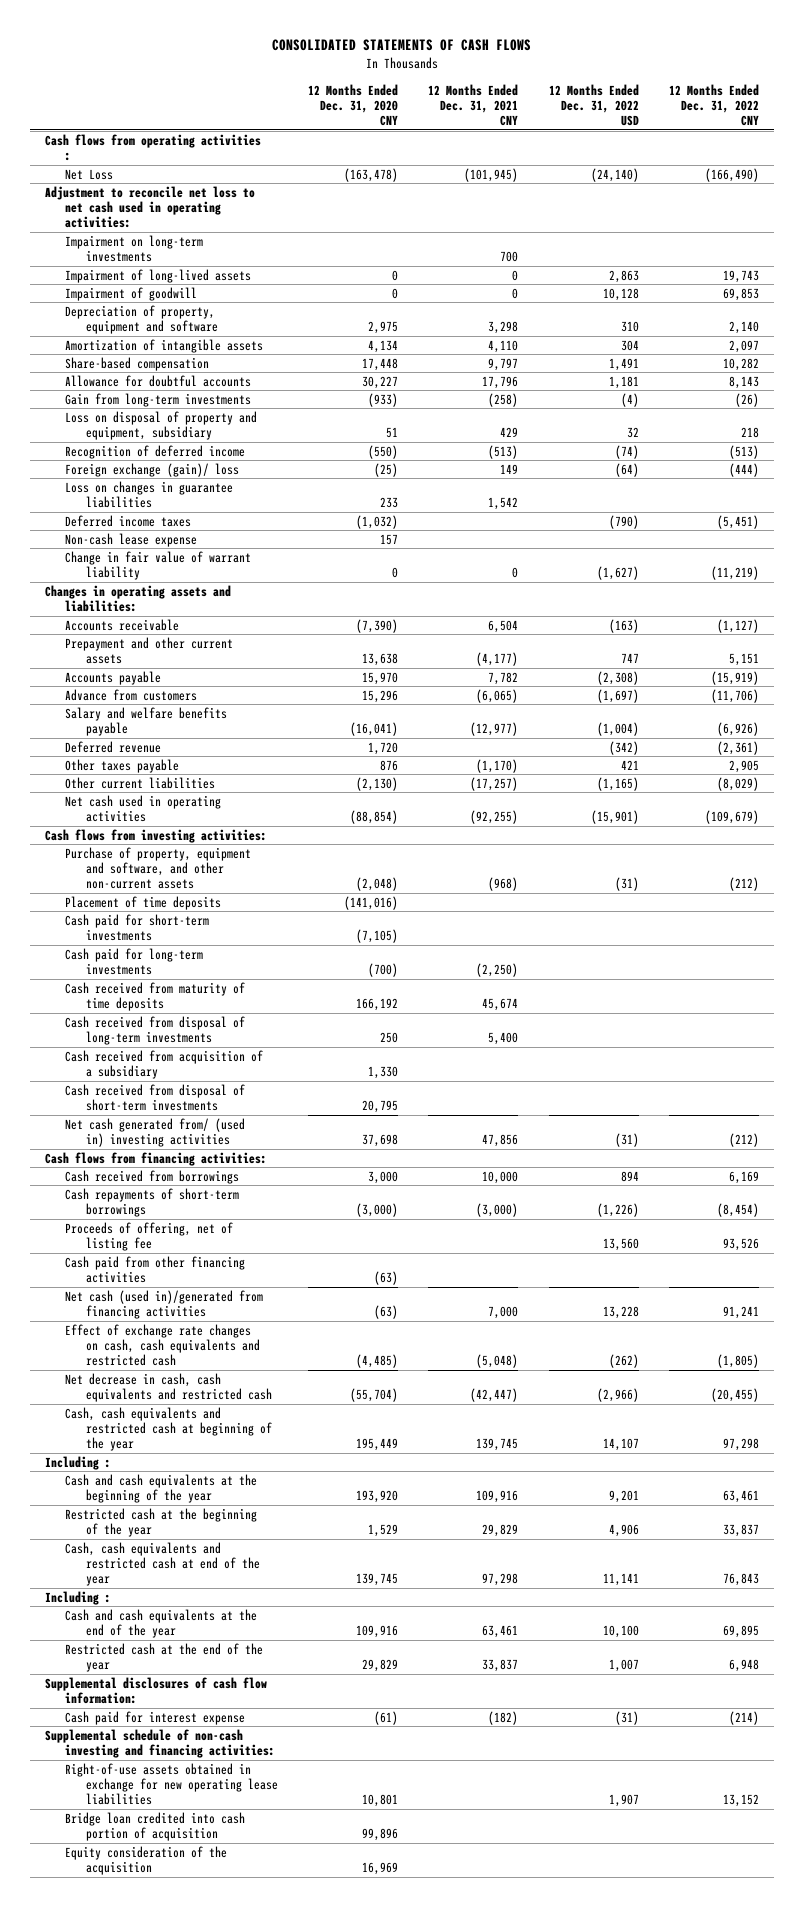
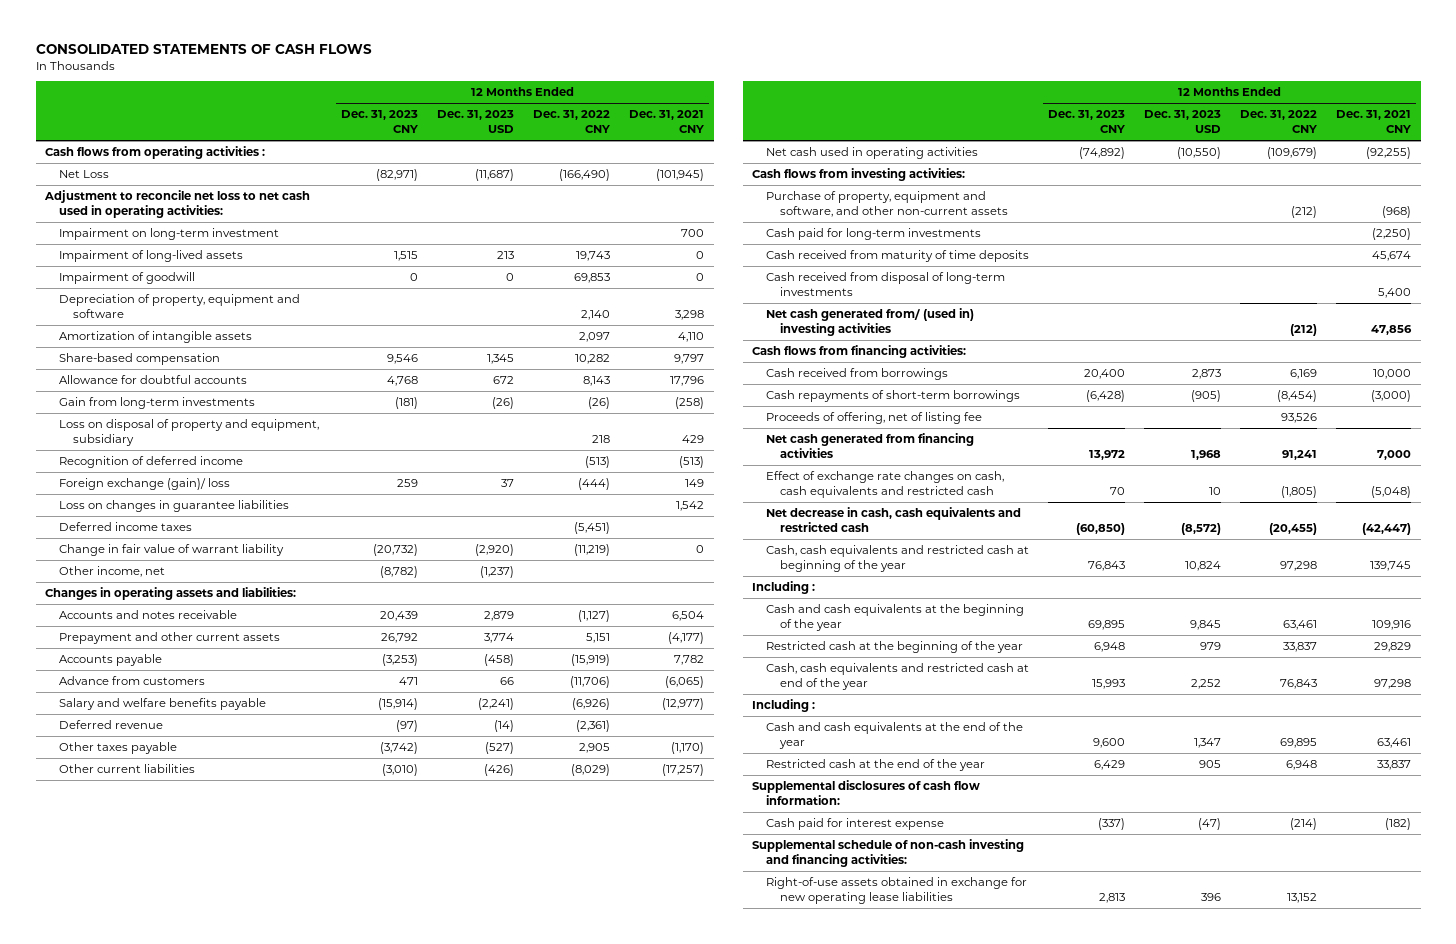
- | 12 Months Ended Dec. 31, 2020 CNY | 12 Months Ended Dec. 31, 2021 CNY | 12 Months Ended Dec. 31, 2022 USD | 12 Months Ended Dec. 31, 2022 CNY
+ | 12 Months Ended Dec. 31, 2023 CNY | 12 Months Ended Dec. 31, 2023 USD | 12 Months Ended Dec. 31, 2022 CNY | 12 Months Ended Dec. 31, 2021 CNY
- Impairment on long-term investments | | 700 | |
+ Impairment on long-term investment | | | | 700
- Non-cash lease expense | 157 | | |
+ Other income, net | (8,782) | (1,237) | |
- Accounts receivable | (7,390) | 6,504 | (163) | (1,127)
+ Accounts and notes receivable | 20,439 | 2,879 | (1,127) | 6,504
- Placement of time deposits | (141,016) | | |
- Cash paid for short-term investments | (7,105) | | |
- Cash received from acquisition of a subsidiary | 1,330 | | |
- Cash received from disposal of short-term investments | 20,795 | | |
- Cash paid from other financing activities | (63) | | |
- Net cash (used in)/generated from financing activities | (63) | 7,000 | 13,228 | 91,241
+ Net cash generated from financing activities | 13,972 | 1,968 | 91,241 | 7,000
- Bridge loan credited into cash portion of acquisition | 99,896 | | |
- Equity consideration of the acquisition | 16,969 | | |

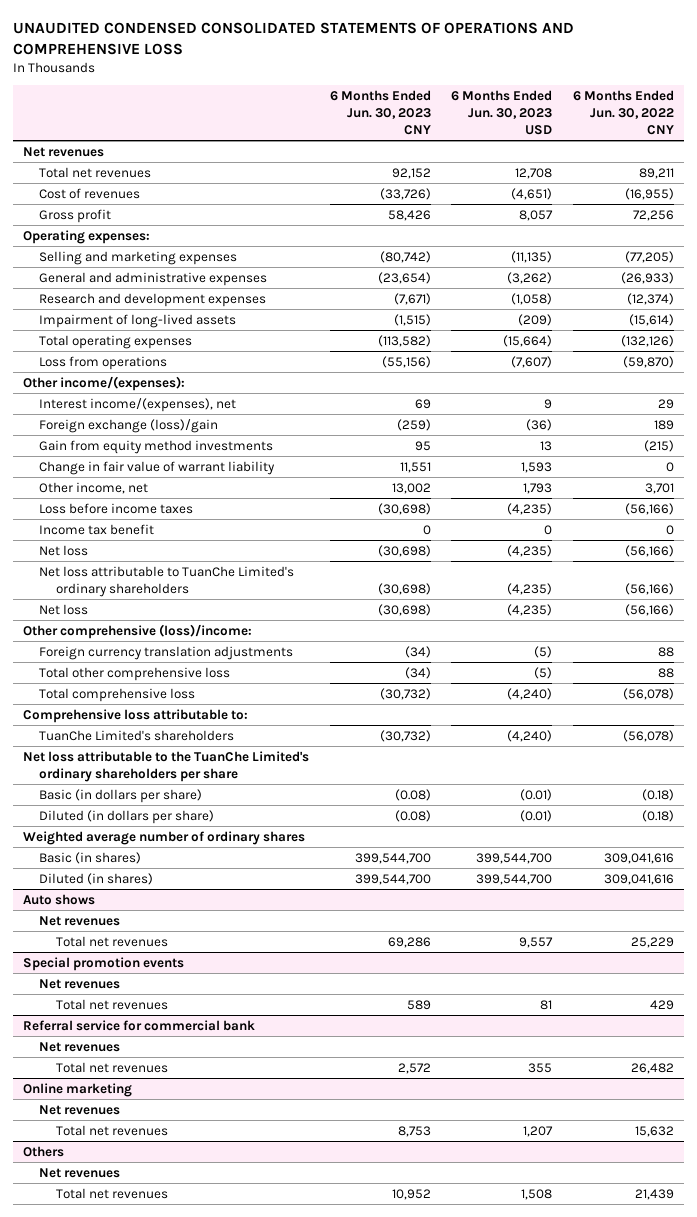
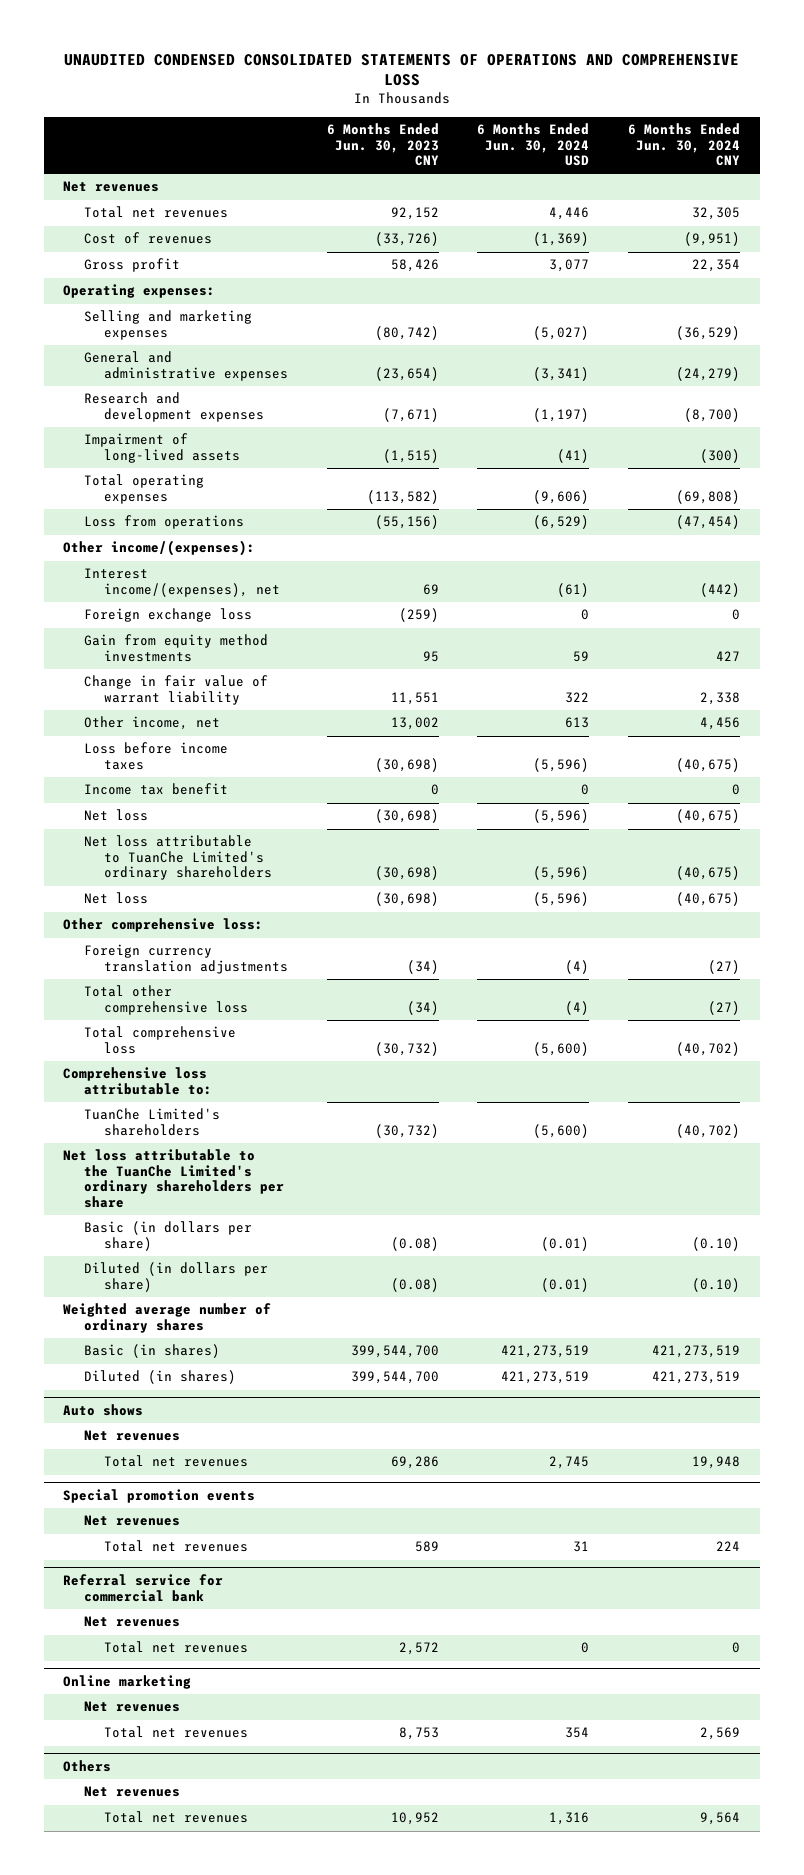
- | 6 Months Ended Jun. 30, 2023 CNY | 6 Months Ended Jun. 30, 2023 USD | 6 Months Ended Jun. 30, 2022 CNY
+ | 6 Months Ended Jun. 30, 2023 CNY | 6 Months Ended Jun. 30, 2024 USD | 6 Months Ended Jun. 30, 2024 CNY
- Foreign exchange (loss)/gain | (259) | (36) | 189
+ Foreign exchange loss | (259) | 0 | 0
- Other comprehensive (loss)/income:
+ Other comprehensive loss:

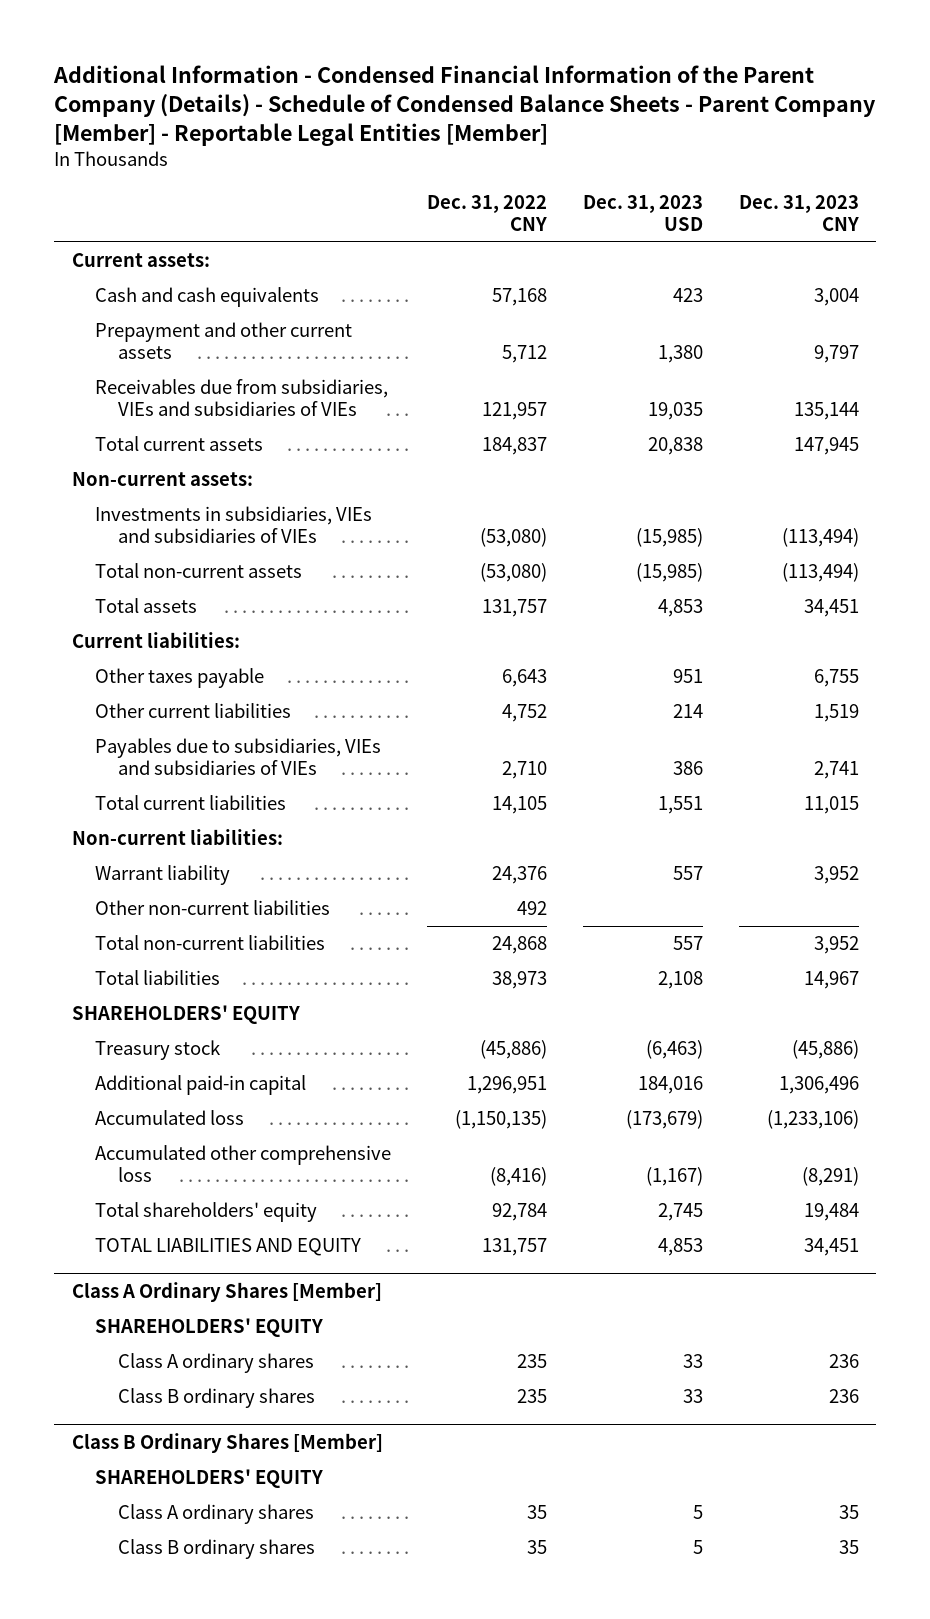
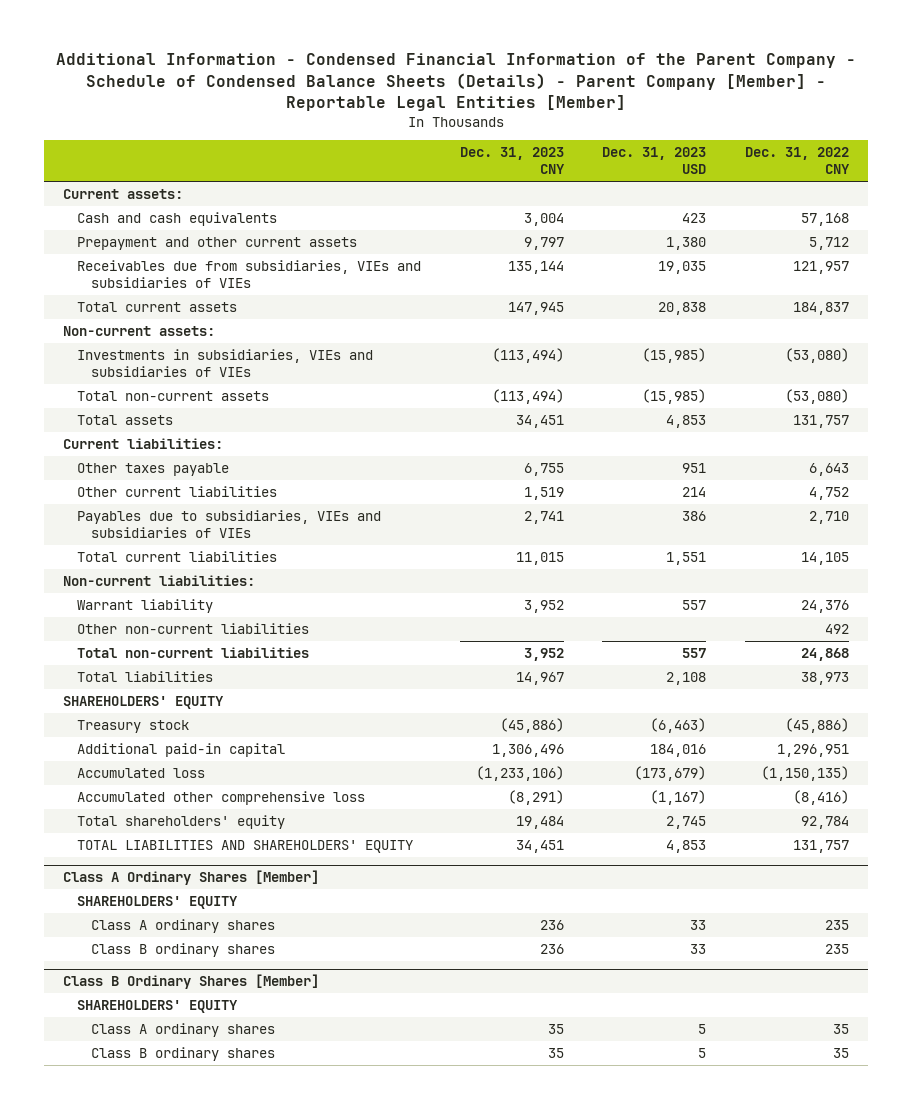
- Additional Information - Condensed Financial Information of the Parent Company (Details) - Schedule of Condensed Balance Sheets - Parent Company [Member] - Reportable Legal Entities [Member]
+ Additional Information - Condensed Financial Information of the Parent Company - Schedule of Condensed Balance Sheets (Details) - Parent Company [Member] - Reportable Legal Entities [Member]
- | Dec. 31, 2022 CNY | Dec. 31, 2023 USD | Dec. 31, 2023 CNY
+ | Dec. 31, 2023 CNY | Dec. 31, 2023 USD | Dec. 31, 2022 CNY
- TOTAL LIABILITIES AND EQUITY | 131,757 | 4,853 | 34,451
+ TOTAL LIABILITIES AND SHAREHOLDERS' EQUITY | 34,451 | 4,853 | 131,757

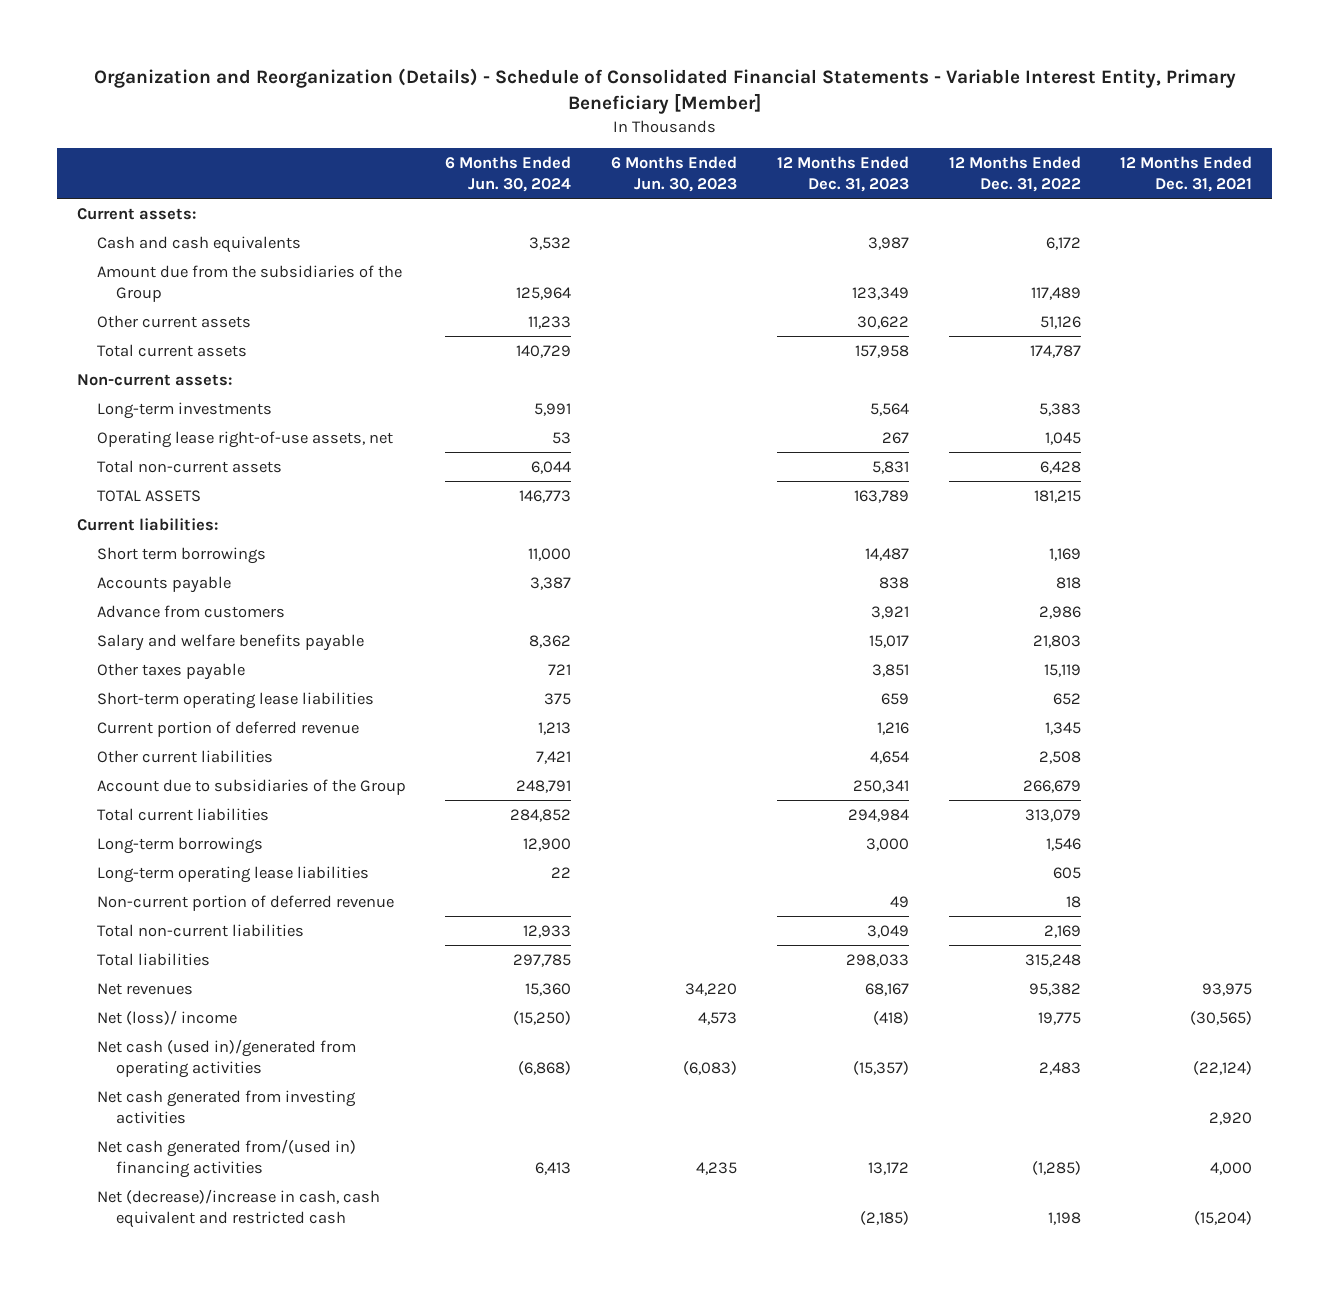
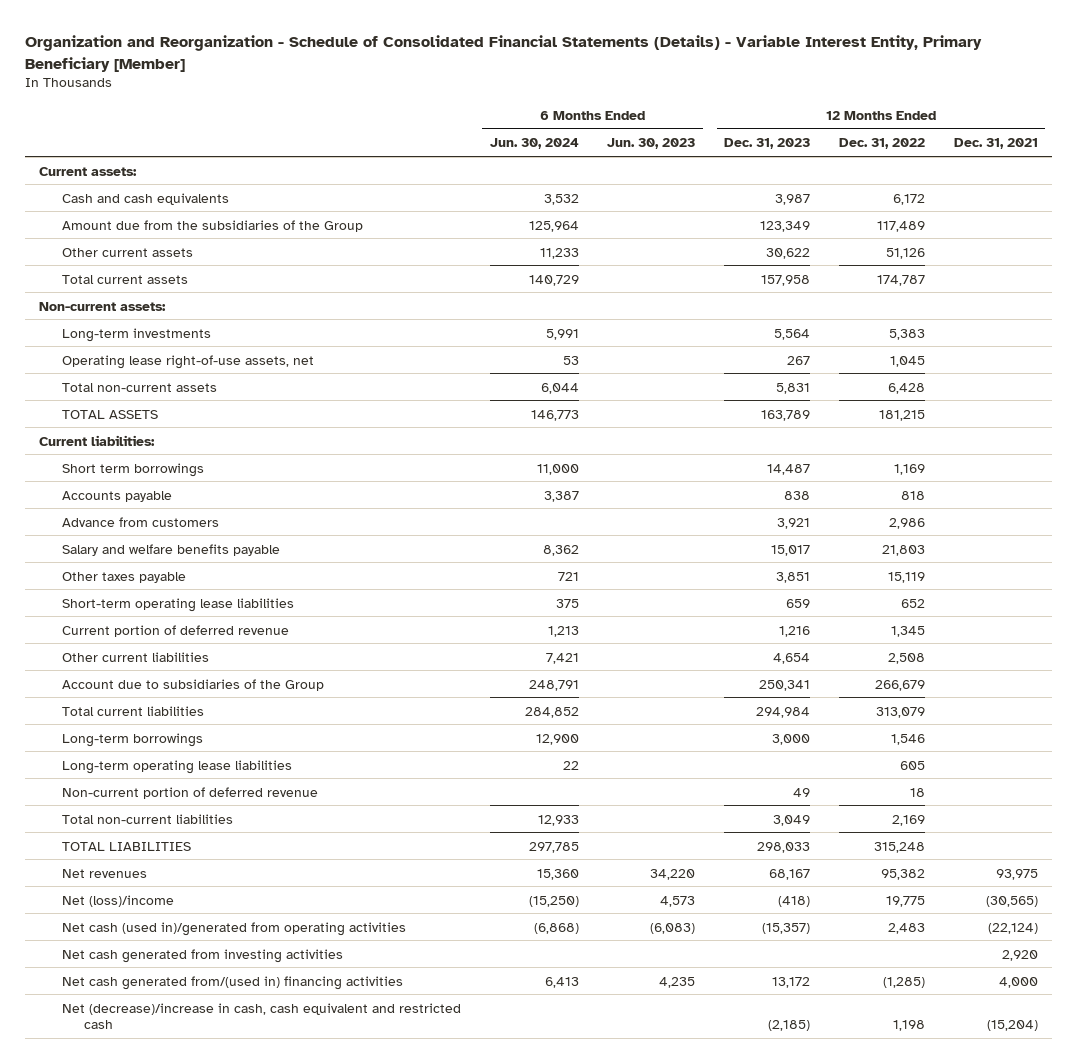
- Organization and Reorganization (Details) - Schedule of Consolidated Financial Statements - Variable Interest Entity, Primary Beneficiary [Member]
+ Organization and Reorganization - Schedule of Consolidated Financial Statements (Details) - Variable Interest Entity, Primary Beneficiary [Member]
- Total liabilities | 297,785 | | 298,033 | 315,248 |
+ TOTAL LIABILITIES | 297,785 | | 298,033 | 315,248 |
- Net (loss)/ income | (15,250) | 4,573 | (418) | 19,775 | (30,565)
+ Net (loss)/income | (15,250) | 4,573 | (418) | 19,775 | (30,565)

